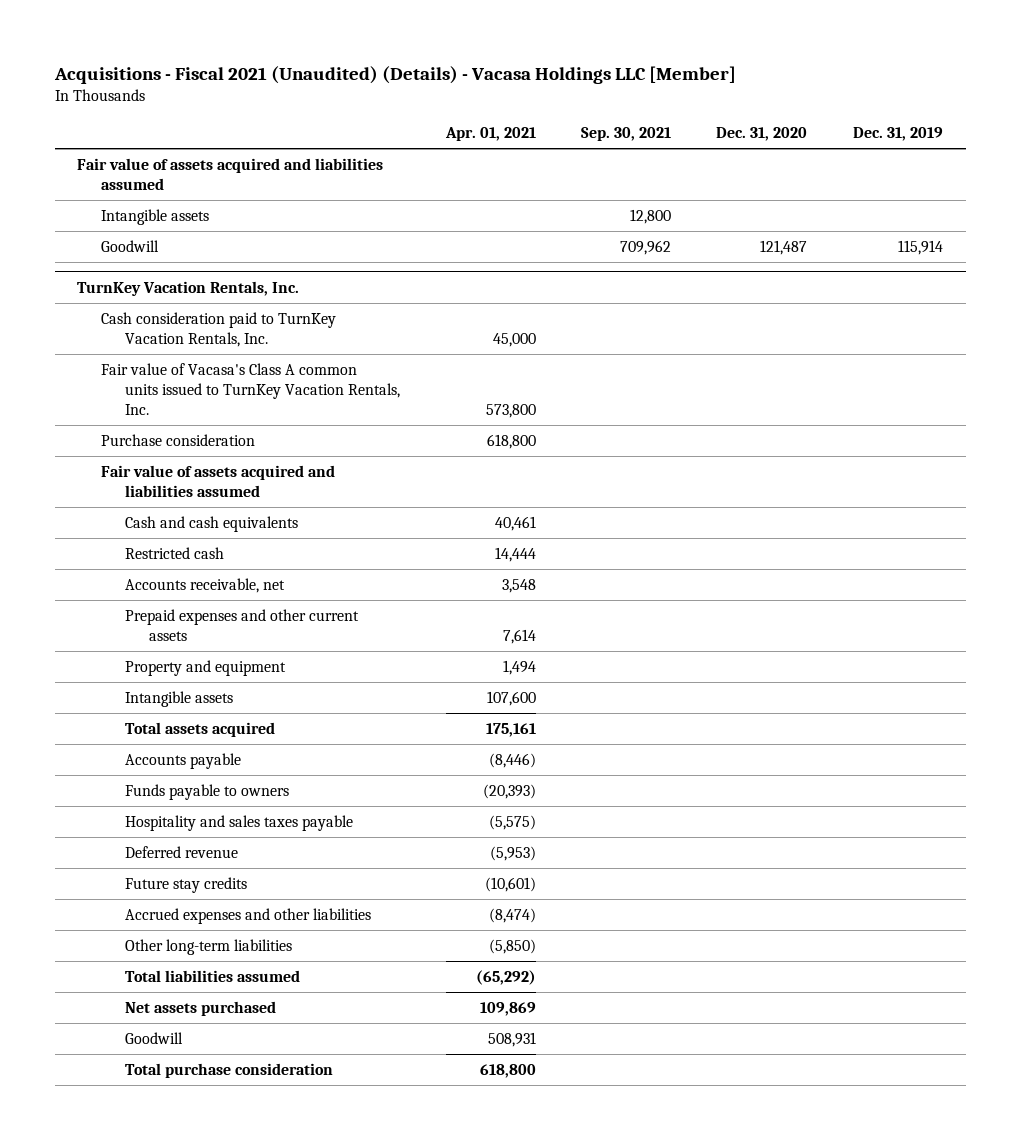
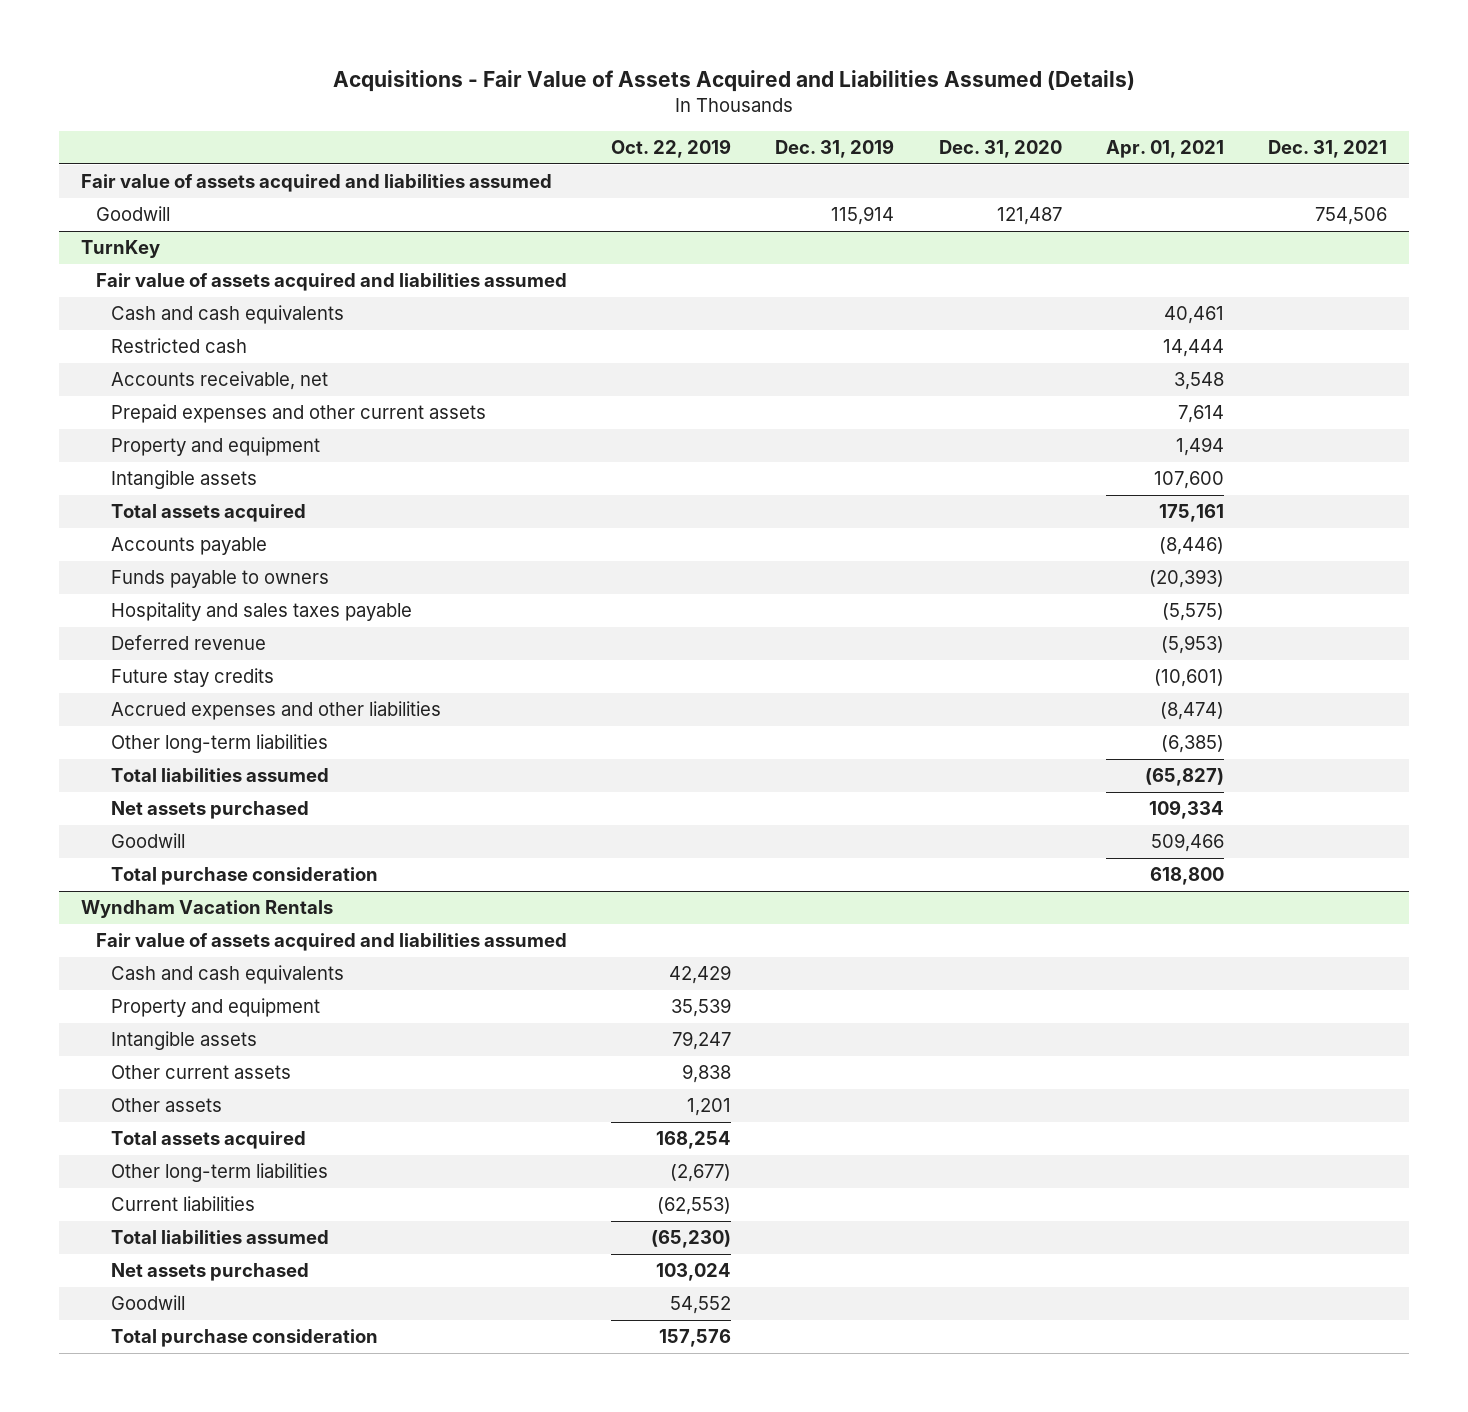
- Acquisitions - Fiscal 2021 (Unaudited) (Details) - Vacasa Holdings LLC [Member]
+ Acquisitions - Fair Value of Assets Acquired and Liabilities Assumed (Details)
- | Apr. 01, 2021 | Sep. 30, 2021 | Dec. 31, 2020 | Dec. 31, 2019
+ | Oct. 22, 2019 | Dec. 31, 2019 | Dec. 31, 2020 | Apr. 01, 2021 | Dec. 31, 2021
- Intangible assets | | 12,800 | |
- TurnKey Vacation Rentals, Inc.
- Cash consideration paid to TurnKey Vacation Rentals, Inc. | 45,000 | | |
- Fair value of Vacasa's Class A common units issued to TurnKey Vacation Rentals, Inc. | 573,800 | | |
- Purchase consideration | 618,800 | | |
+ TurnKey
- Other long-term liabilities | (5,850) | | |
- Total liabilities assumed | (65,292) | | |
- Net assets purchased | 109,869 | | |
- Goodwill | 508,931 | | |
+ Other long-term liabilities | | | | (6,385) |
+ Total liabilities assumed | | | | (65,827) |
+ Net assets purchased | | | | 109,334 |
+ Goodwill | | | | 509,466 |
+ Wyndham Vacation Rentals
+ Fair value of assets acquired and liabilities assumed
+ Cash and cash equivalents | 42,429 | | | |
+ Property and equipment | 35,539 | | | |
+ Intangible assets | 79,247 | | | |
+ Other current assets | 9,838 | | | |
+ Other assets | 1,201 | | | |
+ Total assets acquired | 168,254 | | | |
+ Other long-term liabilities | (2,677) | | | |
+ Current liabilities | (62,553) | | | |
+ Total liabilities assumed | (65,230) | | | |
+ Net assets purchased | 103,024 | | | |
+ Goodwill | 54,552 | | | |
+ Total purchase consideration | 157,576 | | | |

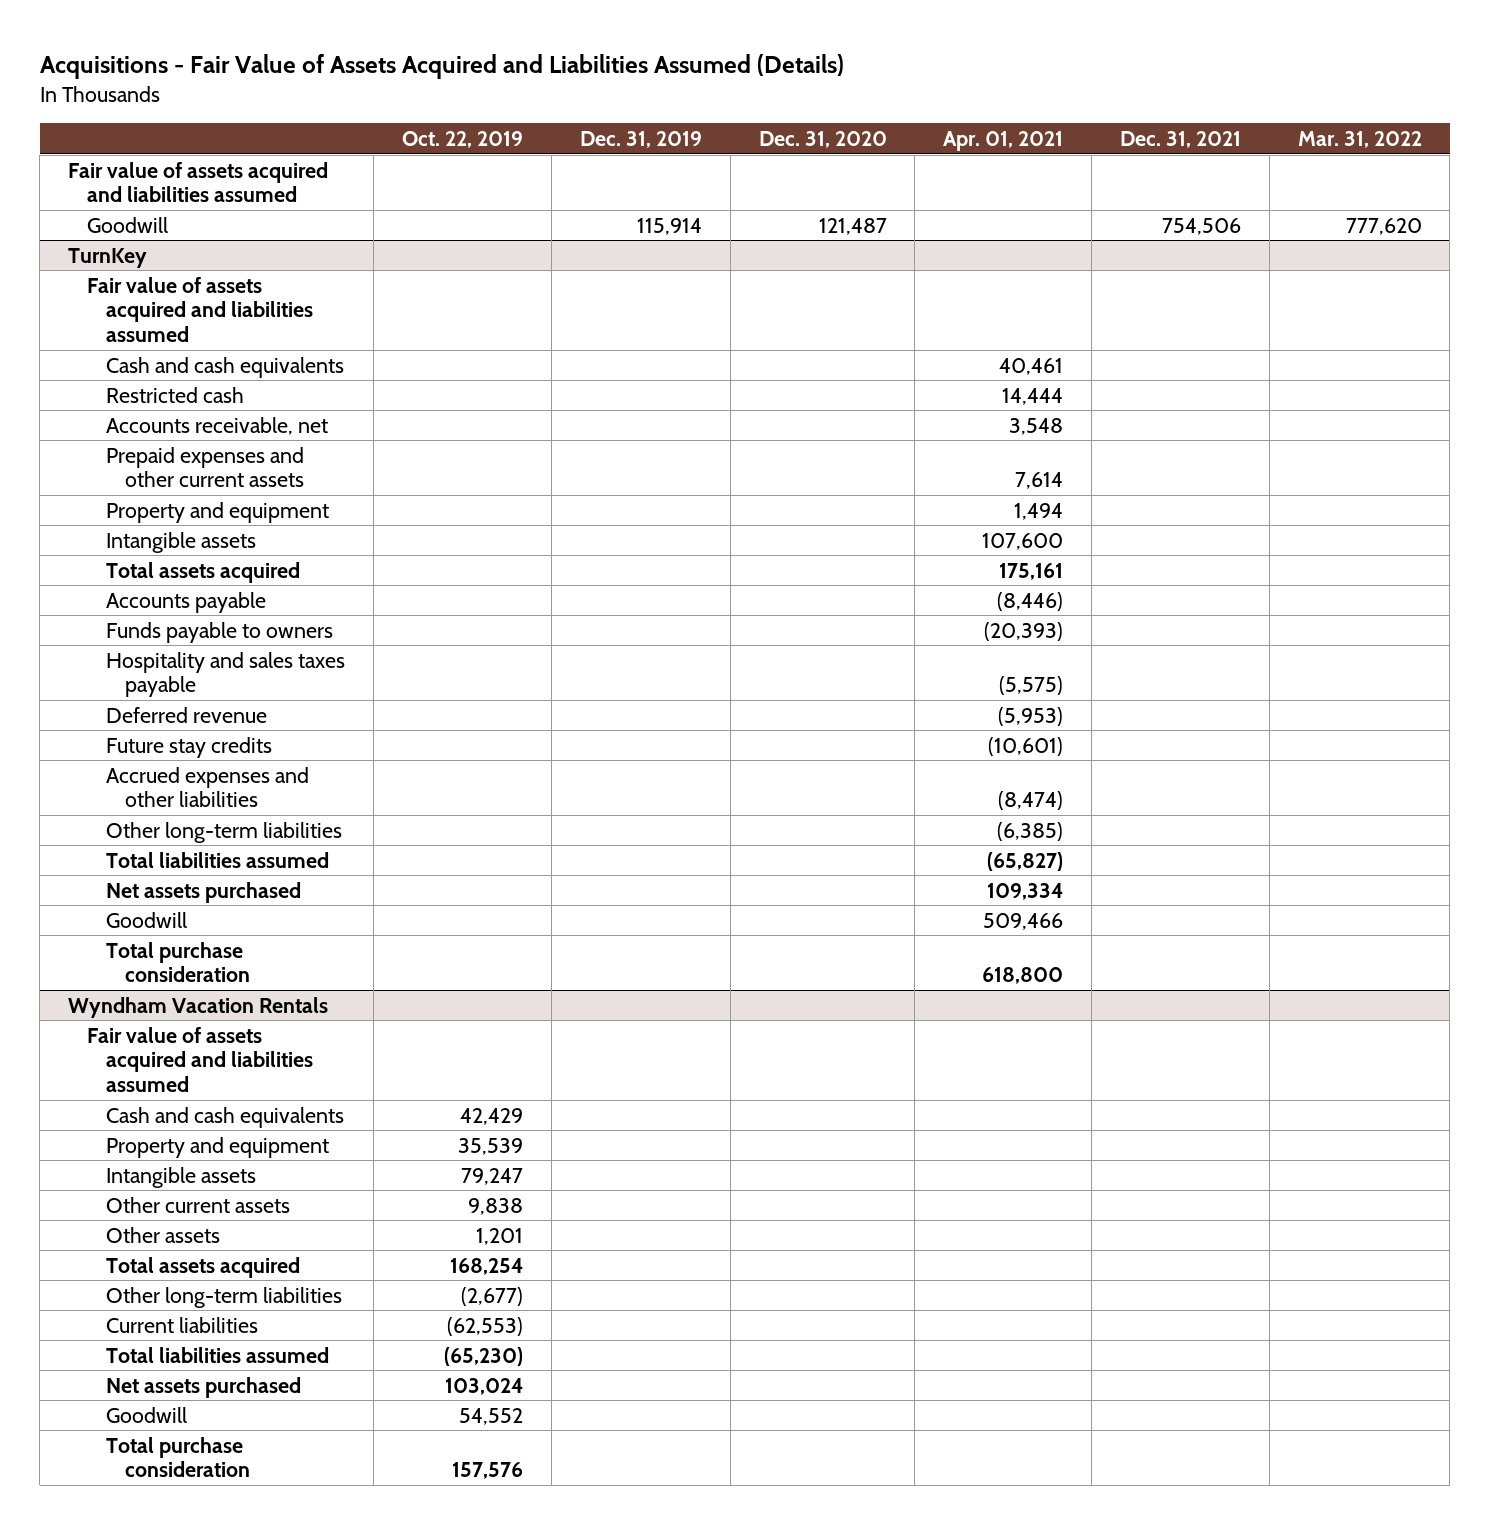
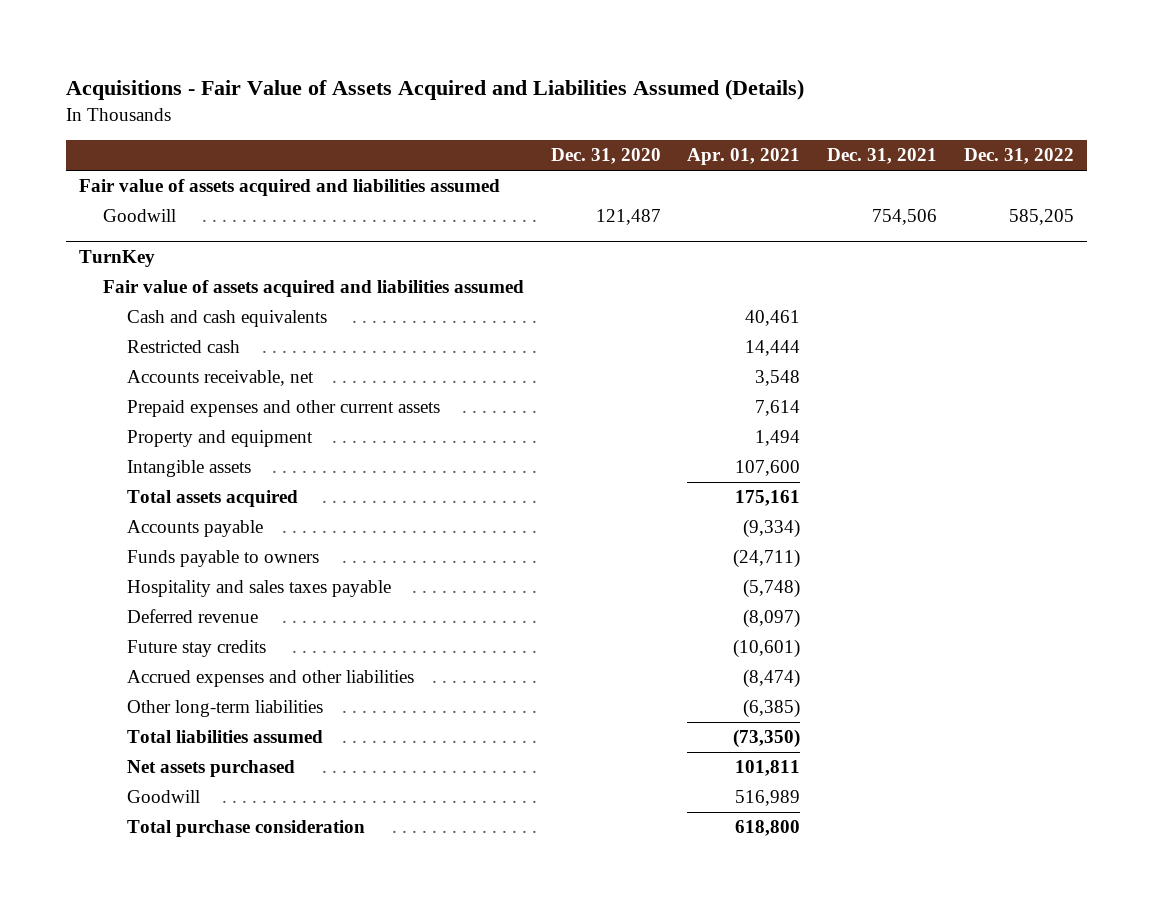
- | Oct. 22, 2019 | Dec. 31, 2019 | Dec. 31, 2020 | Apr. 01, 2021 | Dec. 31, 2021 | Mar. 31, 2022
+ | Dec. 31, 2020 | Apr. 01, 2021 | Dec. 31, 2021 | Dec. 31, 2022
@ TurnKey
- Accounts payable | | | | (8,446) | |
- Funds payable to owners | | | | (20,393) | |
- Hospitality and sales taxes payable | | | | (5,575) | |
- Deferred revenue | | | | (5,953) | |
+ Accounts payable | | (9,334) | |
+ Funds payable to owners | | (24,711) | |
+ Hospitality and sales taxes payable | | (5,748) | |
+ Deferred revenue | | (8,097) | |
- Total liabilities assumed | | | | (65,827) | |
- Net assets purchased | | | | 109,334 | |
- Goodwill | | | | 509,466 | |
+ Total liabilities assumed | | (73,350) | |
+ Net assets purchased | | 101,811 | |
+ Goodwill | | 516,989 | |
- Wyndham Vacation Rentals
- Fair value of assets acquired and liabilities assumed
- Cash and cash equivalents | 42,429 | | | | |
- Property and equipment | 35,539 | | | | |
- Intangible assets | 79,247 | | | | |
- Other current assets | 9,838 | | | | |
- Other assets | 1,201 | | | | |
- Total assets acquired | 168,254 | | | | |
- Other long-term liabilities | (2,677) | | | | |
- Current liabilities | (62,553) | | | | |
- Total liabilities assumed | (65,230) | | | | |
- Net assets purchased | 103,024 | | | | |
- Goodwill | 54,552 | | | | |
- Total purchase consideration | 157,576 | | | | |

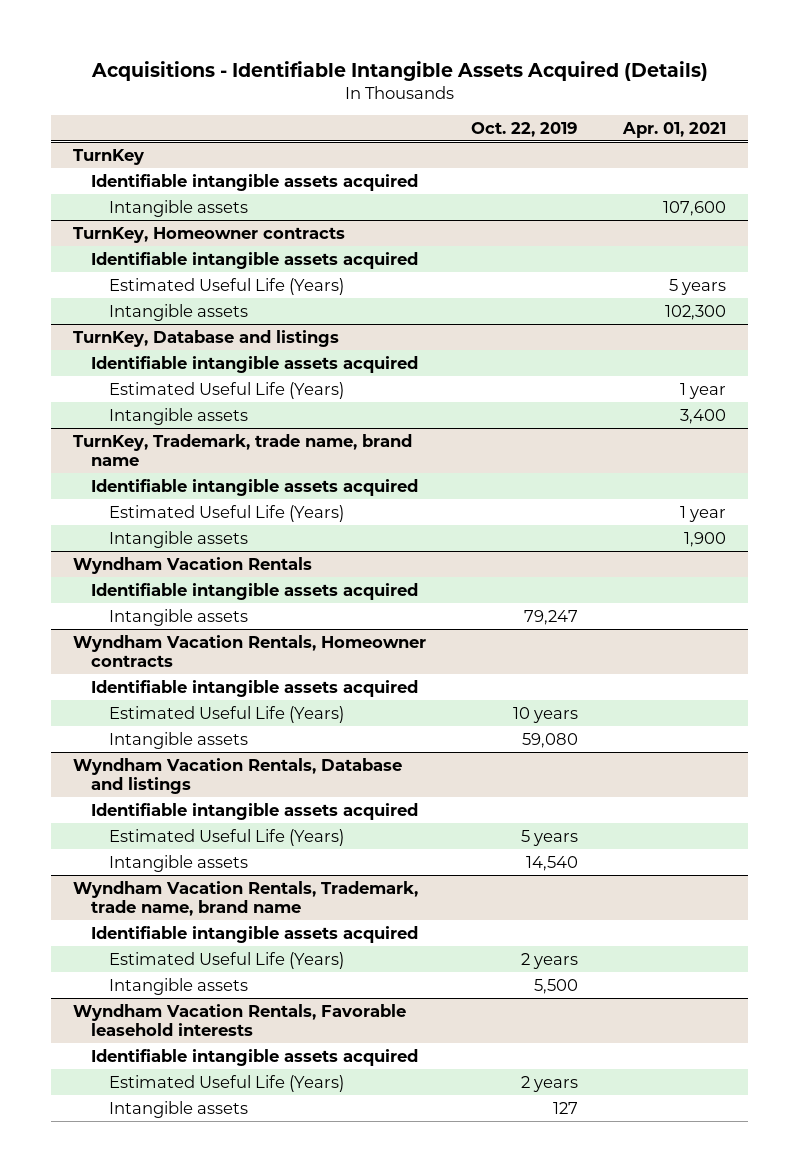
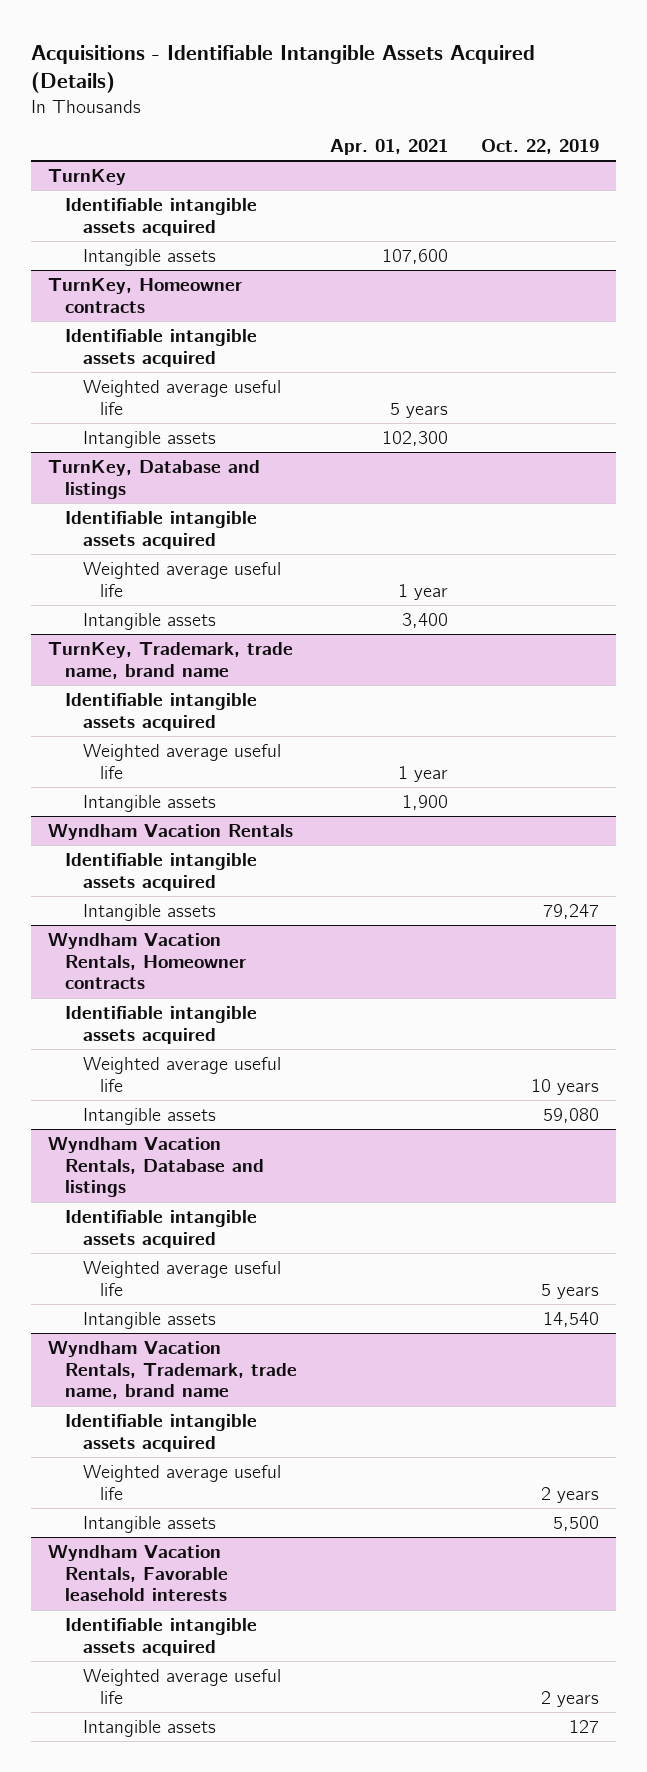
- | Oct. 22, 2019 | Apr. 01, 2021
+ | Apr. 01, 2021 | Oct. 22, 2019
@ TurnKey, Homeowner contracts
- Estimated Useful Life (Years) | | 5 years
+ Weighted average useful life | 5 years |
@ TurnKey, Database and listings
- Estimated Useful Life (Years) | | 1 year
+ Weighted average useful life | 1 year |
@ TurnKey, Trademark, trade name, brand name
- Estimated Useful Life (Years) | | 1 year
+ Weighted average useful life | 1 year |
@ Wyndham Vacation Rentals, Homeowner contracts
- Estimated Useful Life (Years) | 10 years |
+ Weighted average useful life | | 10 years
@ Wyndham Vacation Rentals, Database and listings
- Estimated Useful Life (Years) | 5 years |
+ Weighted average useful life | | 5 years
@ Wyndham Vacation Rentals, Trademark, trade name, brand name
- Estimated Useful Life (Years) | 2 years |
+ Weighted average useful life | | 2 years
@ Wyndham Vacation Rentals, Favorable leasehold interests
- Estimated Useful Life (Years) | 2 years |
+ Weighted average useful life | | 2 years

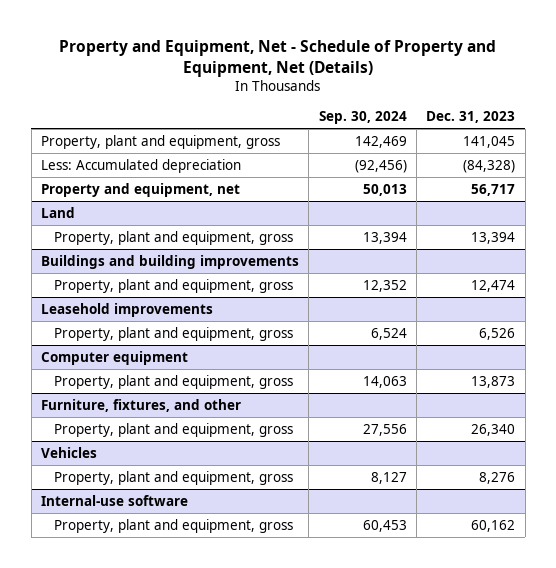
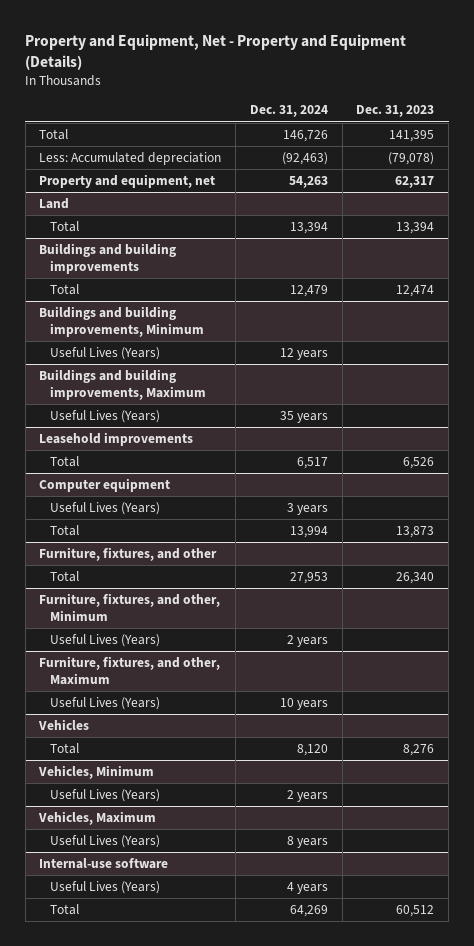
- Property and Equipment, Net - Schedule of Property and Equipment, Net (Details)
+ Property and Equipment, Net - Property and Equipment (Details)
- | Sep. 30, 2024 | Dec. 31, 2023
+ | Dec. 31, 2024 | Dec. 31, 2023
- Property, plant and equipment, gross | 142,469 | 141,045
- Less: Accumulated depreciation | (92,456) | (84,328)
- Property and equipment, net | 50,013 | 56,717
+ Total | 146,726 | 141,395
+ Less: Accumulated depreciation | (92,463) | (79,078)
+ Property and equipment, net | 54,263 | 62,317
@ Land
- Property, plant and equipment, gross | 13,394 | 13,394
+ Total | 13,394 | 13,394
@ Buildings and building improvements
- Property, plant and equipment, gross | 12,352 | 12,474
+ Total | 12,479 | 12,474
+ Buildings and building improvements, Minimum
+ Useful Lives (Years) | 12 years |
+ Buildings and building improvements, Maximum
+ Useful Lives (Years) | 35 years |
@ Leasehold improvements
- Property, plant and equipment, gross | 6,524 | 6,526
+ Total | 6,517 | 6,526
@ Computer equipment
- Property, plant and equipment, gross | 14,063 | 13,873
+ Useful Lives (Years) | 3 years |
+ Total | 13,994 | 13,873
@ Furniture, fixtures, and other
- Property, plant and equipment, gross | 27,556 | 26,340
+ Total | 27,953 | 26,340
+ Furniture, fixtures, and other, Minimum
+ Useful Lives (Years) | 2 years |
+ Furniture, fixtures, and other, Maximum
+ Useful Lives (Years) | 10 years |
@ Vehicles
- Property, plant and equipment, gross | 8,127 | 8,276
+ Total | 8,120 | 8,276
+ Vehicles, Minimum
+ Useful Lives (Years) | 2 years |
+ Vehicles, Maximum
+ Useful Lives (Years) | 8 years |
@ Internal-use software
- Property, plant and equipment, gross | 60,453 | 60,162
+ Useful Lives (Years) | 4 years |
+ Total | 64,269 | 60,512

